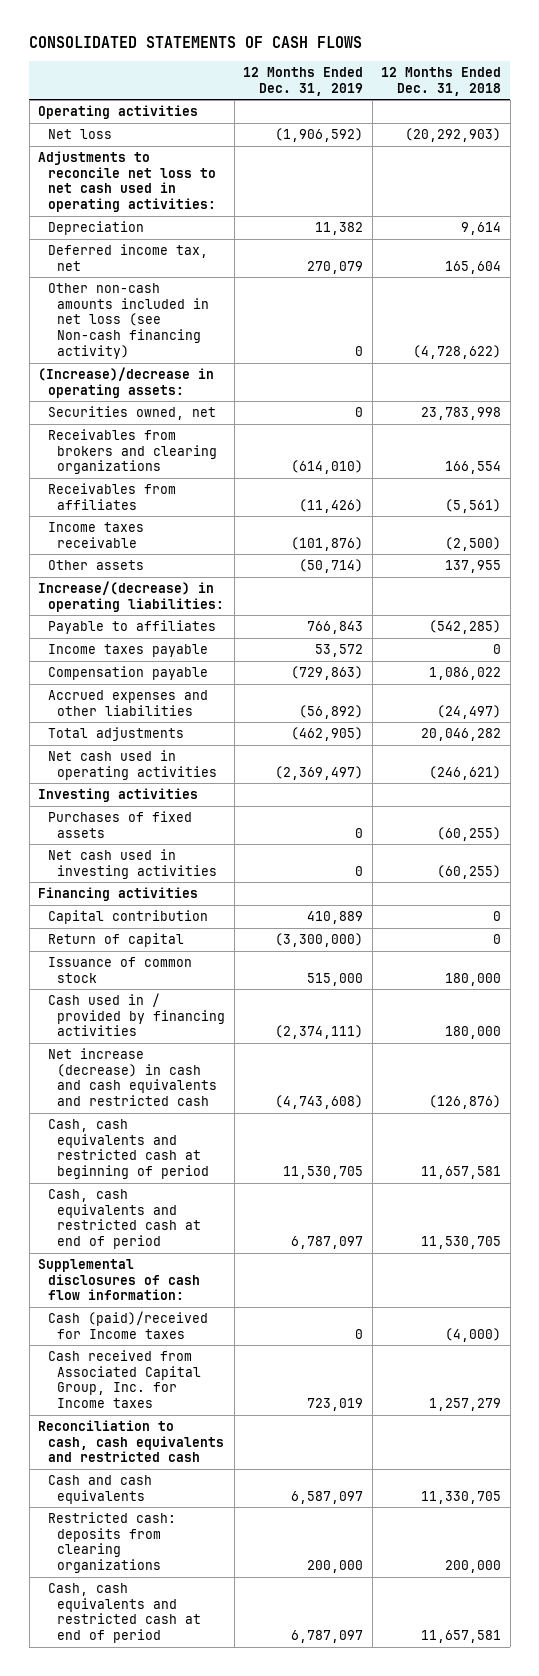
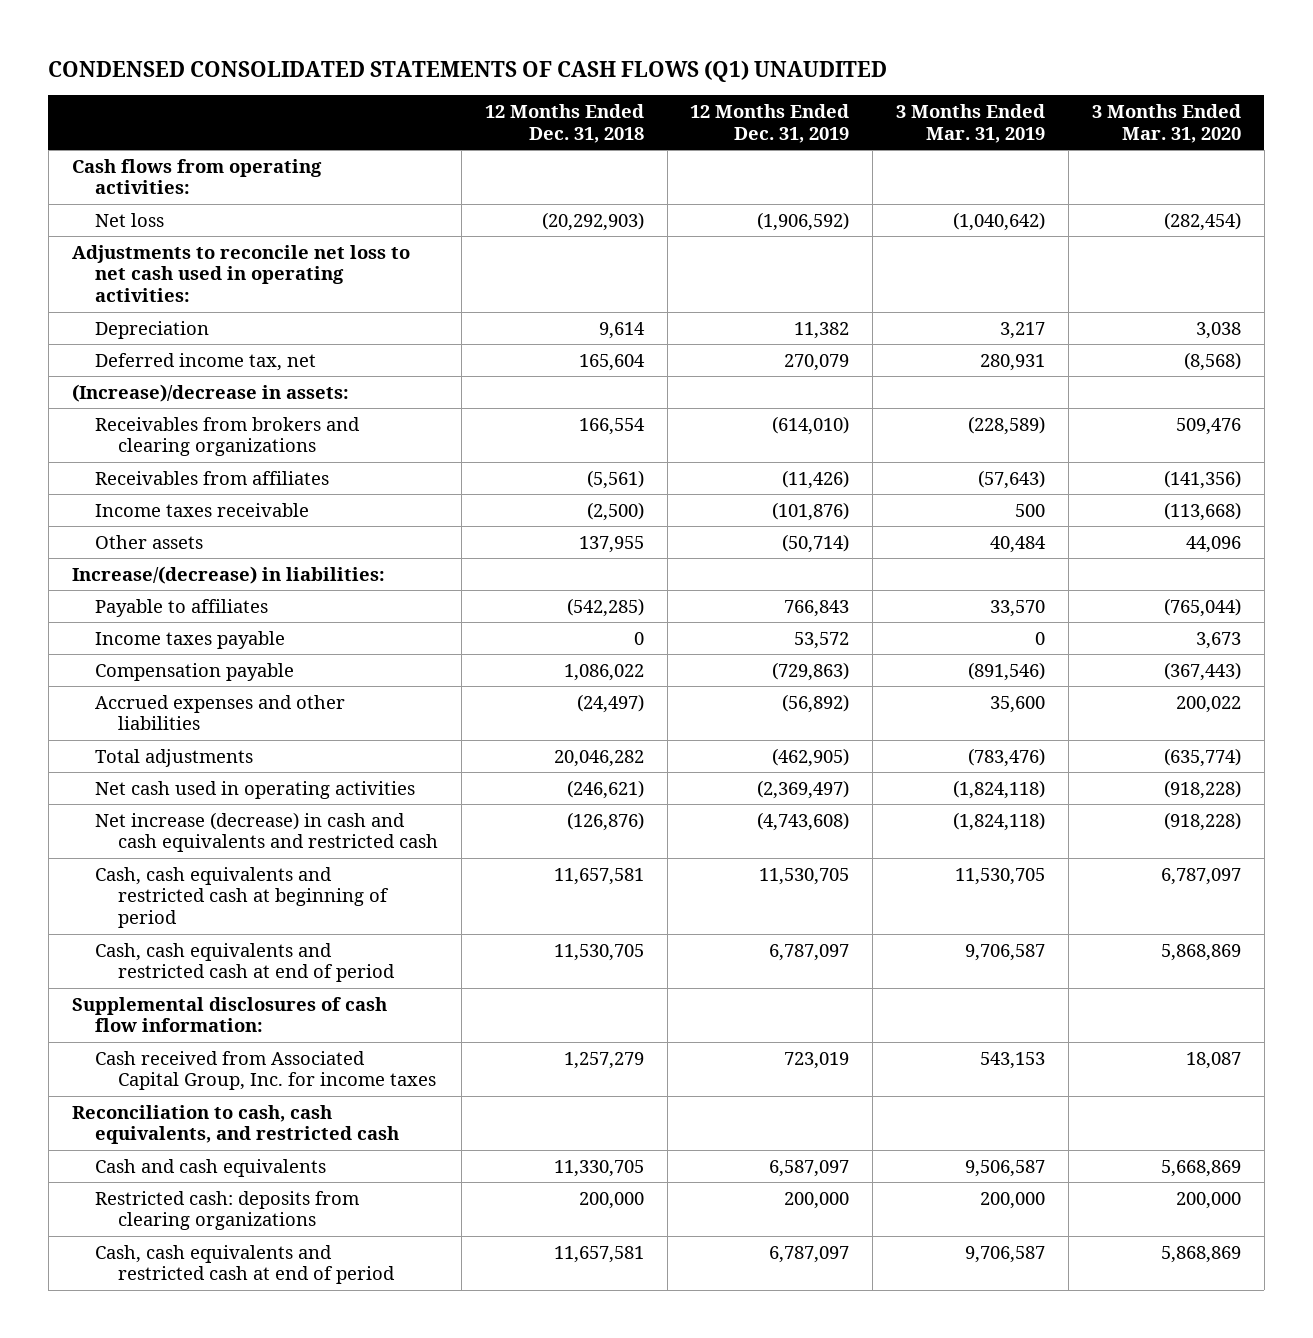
- CONSOLIDATED STATEMENTS OF CASH FLOWS
+ CONDENSED CONSOLIDATED STATEMENTS OF CASH FLOWS (Q1) UNAUDITED
- | 12 Months Ended Dec. 31, 2019 | 12 Months Ended Dec. 31, 2018
+ | 12 Months Ended Dec. 31, 2018 | 12 Months Ended Dec. 31, 2019 | 3 Months Ended Mar. 31, 2019 | 3 Months Ended Mar. 31, 2020
- Operating activities
+ Cash flows from operating activities:
- Other non-cash amounts included in net loss (see Non-cash financing activity) | 0 | (4,728,622)
- (Increase)/decrease in operating assets:
- Securities owned, net | 0 | 23,783,998
+ (Increase)/decrease in assets:
- Increase/(decrease) in operating liabilities:
+ Increase/(decrease) in liabilities:
- Investing activities
- Purchases of fixed assets | 0 | (60,255)
- Net cash used in investing activities | 0 | (60,255)
- Financing activities
- Capital contribution | 410,889 | 0
- Return of capital | (3,300,000) | 0
- Issuance of common stock | 515,000 | 180,000
- Cash used in / provided by financing activities | (2,374,111) | 180,000
- Cash (paid)/received for Income taxes | 0 | (4,000)
- Cash received from Associated Capital Group, Inc. for Income taxes | 723,019 | 1,257,279
- Reconciliation to cash, cash equivalents and restricted cash
+ Cash received from Associated Capital Group, Inc. for income taxes | 1,257,279 | 723,019 | 543,153 | 18,087
+ Reconciliation to cash, cash equivalents, and restricted cash

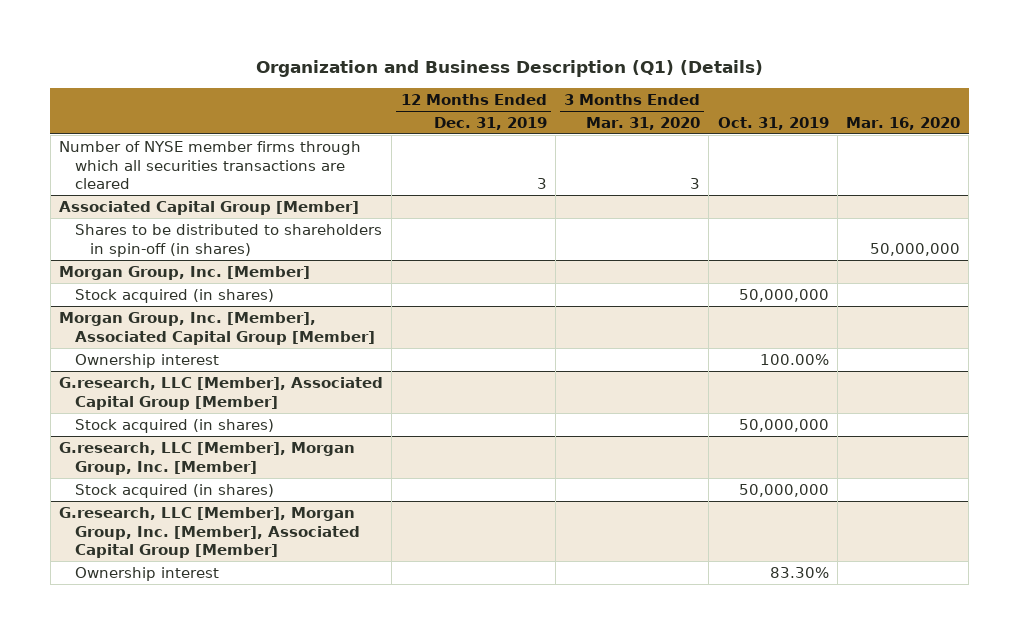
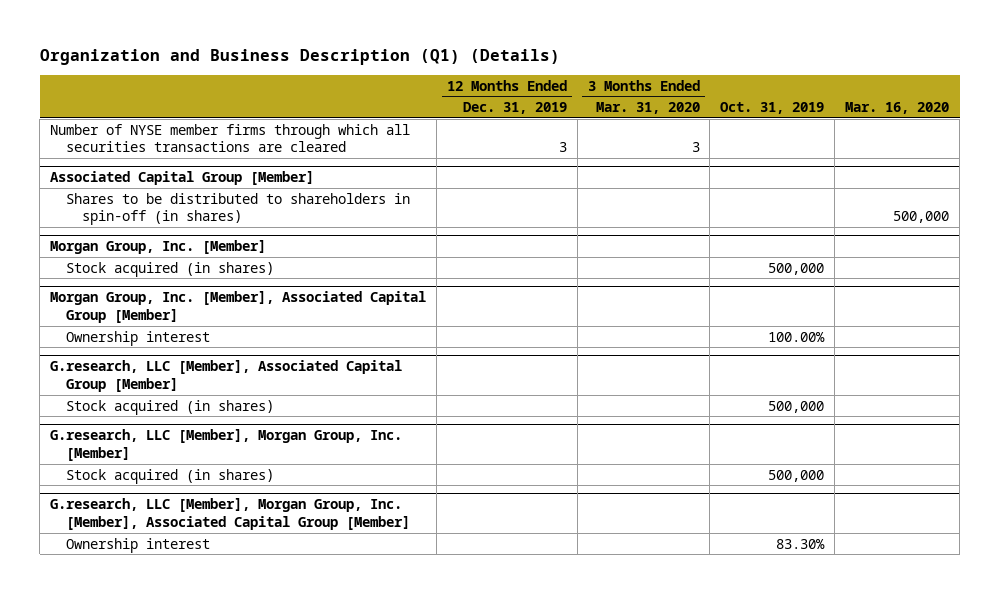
@ Associated Capital Group [Member]
- Shares to be distributed to shareholders in spin-off (in shares) | | | | 50,000,000
+ Shares to be distributed to shareholders in spin-off (in shares) | | | | 500,000
@ Morgan Group, Inc. [Member]
- Stock acquired (in shares) | | | 50,000,000 |
+ Stock acquired (in shares) | | | 500,000 |
@ G.research, LLC [Member], Associated Capital Group [Member]
- Stock acquired (in shares) | | | 50,000,000 |
+ Stock acquired (in shares) | | | 500,000 |
@ G.research, LLC [Member], Morgan Group, Inc. [Member]
- Stock acquired (in shares) | | | 50,000,000 |
+ Stock acquired (in shares) | | | 500,000 |

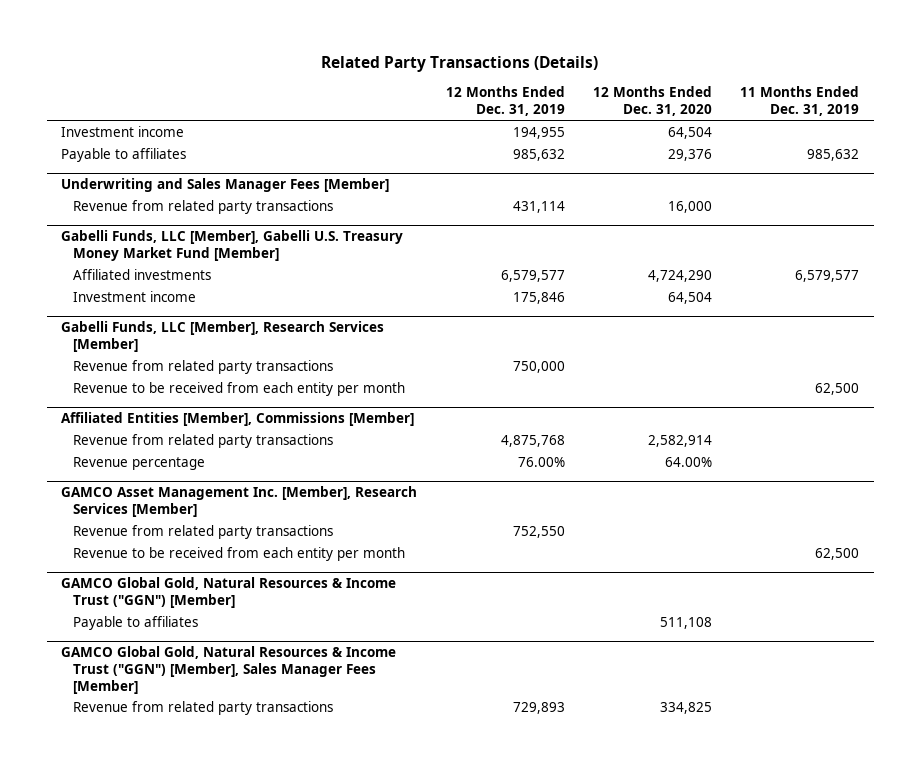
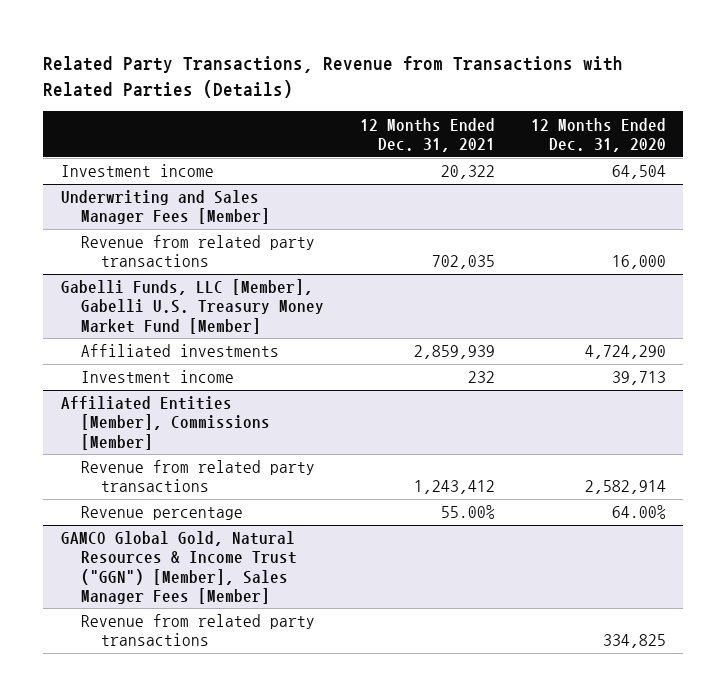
- Related Party Transactions (Details)
+ Related Party Transactions, Revenue from Transactions with Related Parties (Details)
- | 12 Months Ended Dec. 31, 2019 | 12 Months Ended Dec. 31, 2020 | 11 Months Ended Dec. 31, 2019
+ | 12 Months Ended Dec. 31, 2021 | 12 Months Ended Dec. 31, 2020
- Payable to affiliates | 985,632 | 29,376 | 985,632
@ Gabelli Funds, LLC [Member], Gabelli U.S. Treasury Money Market Fund [Member]
- Investment income | 175,846 | 64,504 |
- Gabelli Funds, LLC [Member], Research Services [Member]
- Revenue from related party transactions | 750,000 | |
- Revenue to be received from each entity per month | | | 62,500
@ Gabelli Funds, LLC [Member], Gabelli U.S. Treasury Money Market Fund [Member]
+ Investment income | 232 | 39,713
- GAMCO Asset Management Inc. [Member], Research Services [Member]
- Revenue from related party transactions | 752,550 | |
- Revenue to be received from each entity per month | | | 62,500
- GAMCO Global Gold, Natural Resources & Income Trust ("GGN") [Member]
- Payable to affiliates | | 511,108 |

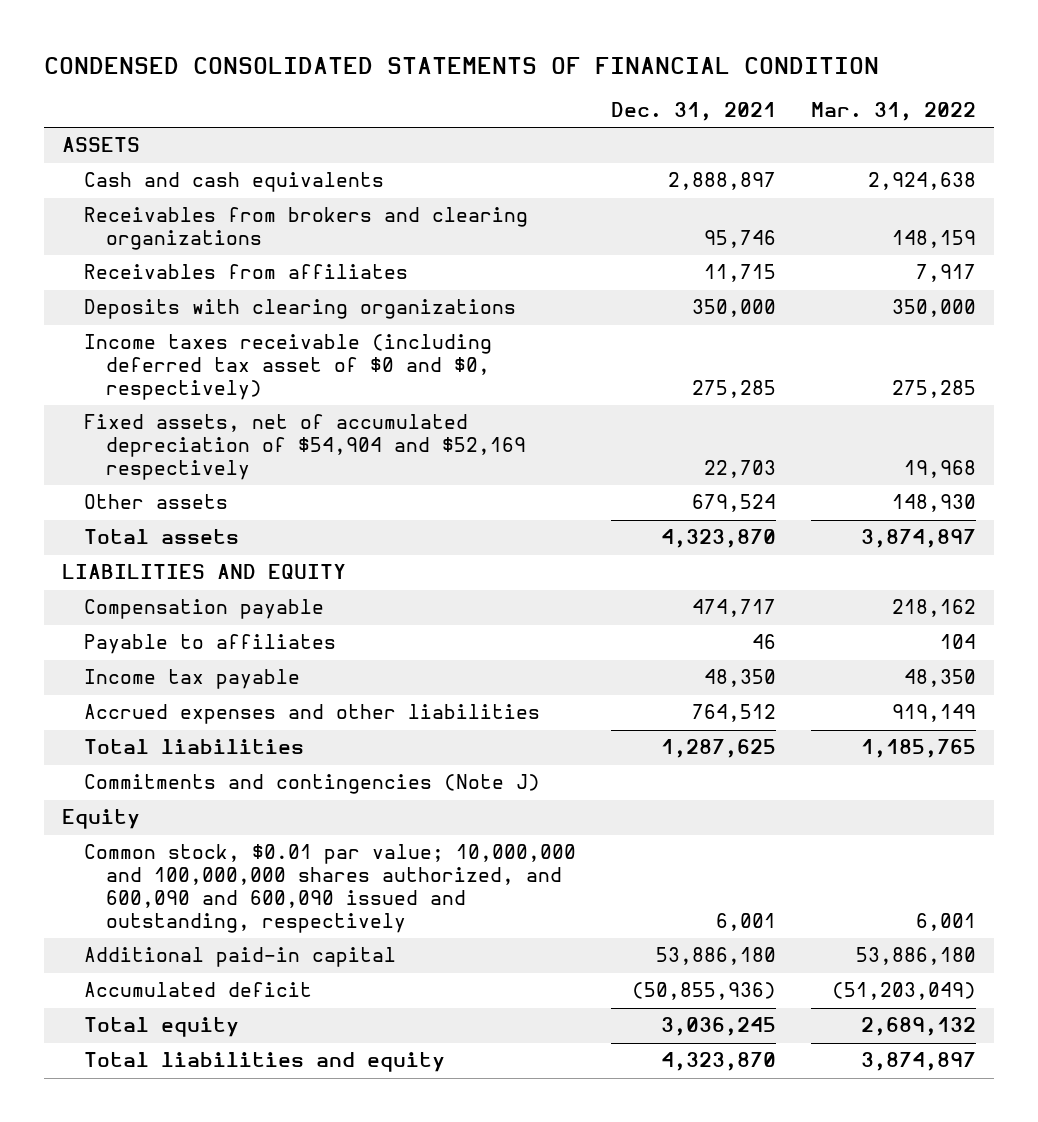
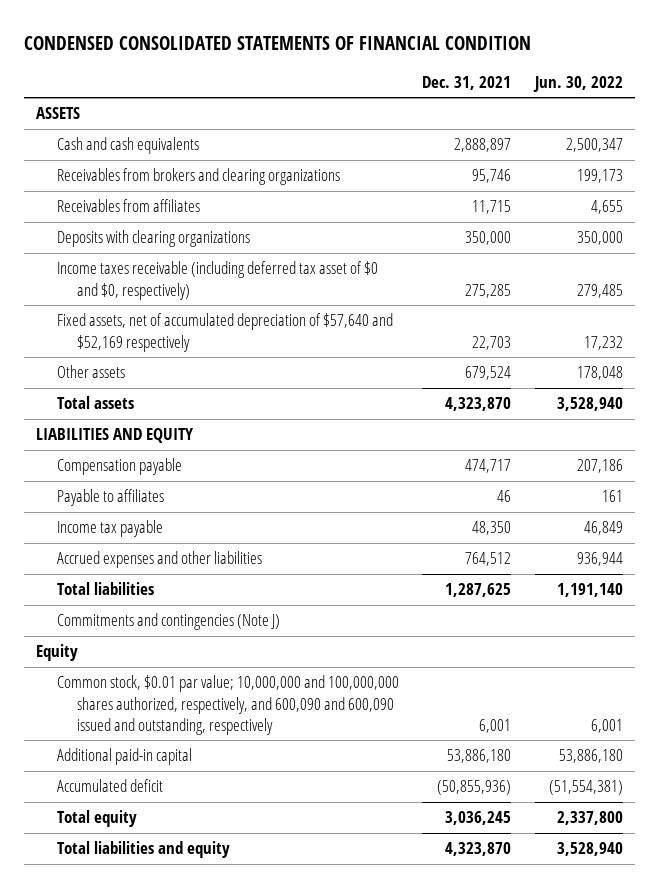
- | Dec. 31, 2021 | Mar. 31, 2022
+ | Dec. 31, 2021 | Jun. 30, 2022
- Fixed assets, net of accumulated depreciation of $54,904 and $52,169 respectively | 22,703 | 19,968
+ Fixed assets, net of accumulated depreciation of $57,640 and $52,169 respectively | 22,703 | 17,232
- Common stock, $0.01 par value; 10,000,000 and 100,000,000 shares authorized, and 600,090 and 600,090 issued and outstanding, respectively | 6,001 | 6,001
+ Common stock, $0.01 par value; 10,000,000 and 100,000,000 shares authorized, respectively, and 600,090 and 600,090 issued and outstanding, respectively | 6,001 | 6,001

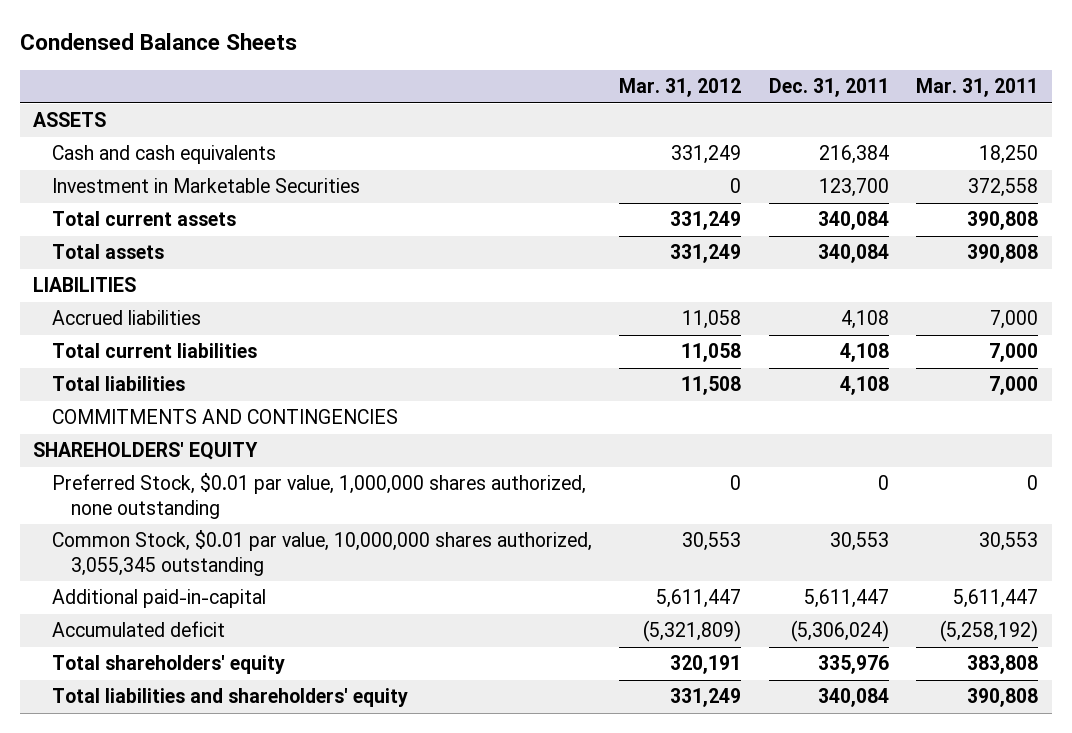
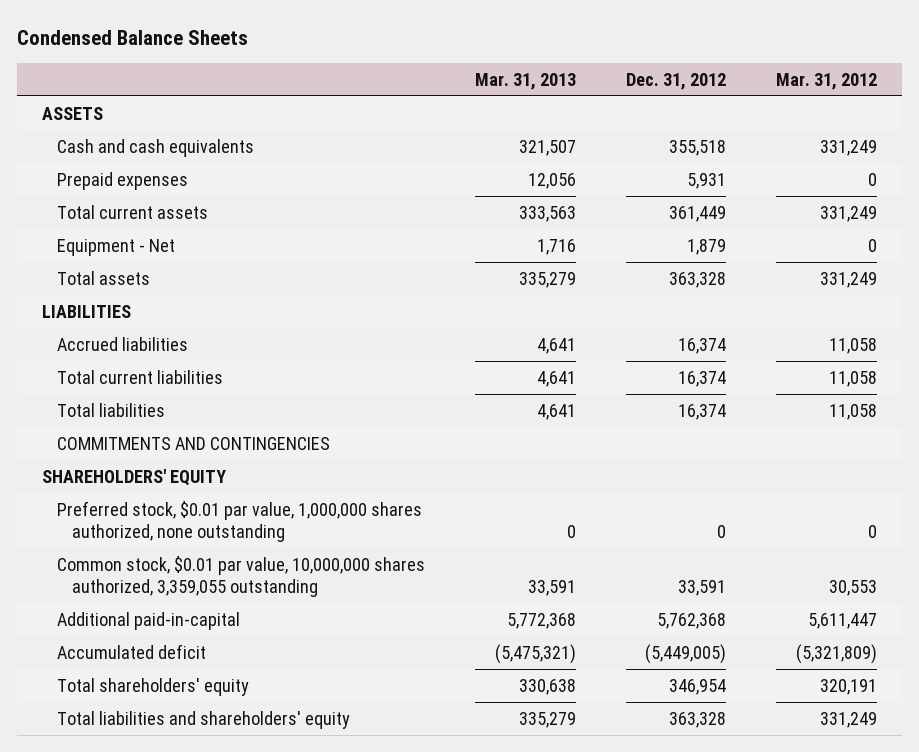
- | Mar. 31, 2012 | Dec. 31, 2011 | Mar. 31, 2011
+ | Mar. 31, 2013 | Dec. 31, 2012 | Mar. 31, 2012
- Investment in Marketable Securities | 0 | 123,700 | 372,558
+ Prepaid expenses | 12,056 | 5,931 | 0
+ Equipment - Net | 1,716 | 1,879 | 0
- Total liabilities | 11,508 | 4,108 | 7,000
+ Total liabilities | 4,641 | 16,374 | 11,058
- Preferred Stock, $0.01 par value, 1,000,000 shares authorized, none outstanding | 0 | 0 | 0
- Common Stock, $0.01 par value, 10,000,000 shares authorized, 3,055,345 outstanding | 30,553 | 30,553 | 30,553
+ Preferred stock, $0.01 par value, 1,000,000 shares authorized, none outstanding | 0 | 0 | 0
+ Common stock, $0.01 par value, 10,000,000 shares authorized, 3,359,055 outstanding | 33,591 | 33,591 | 30,553

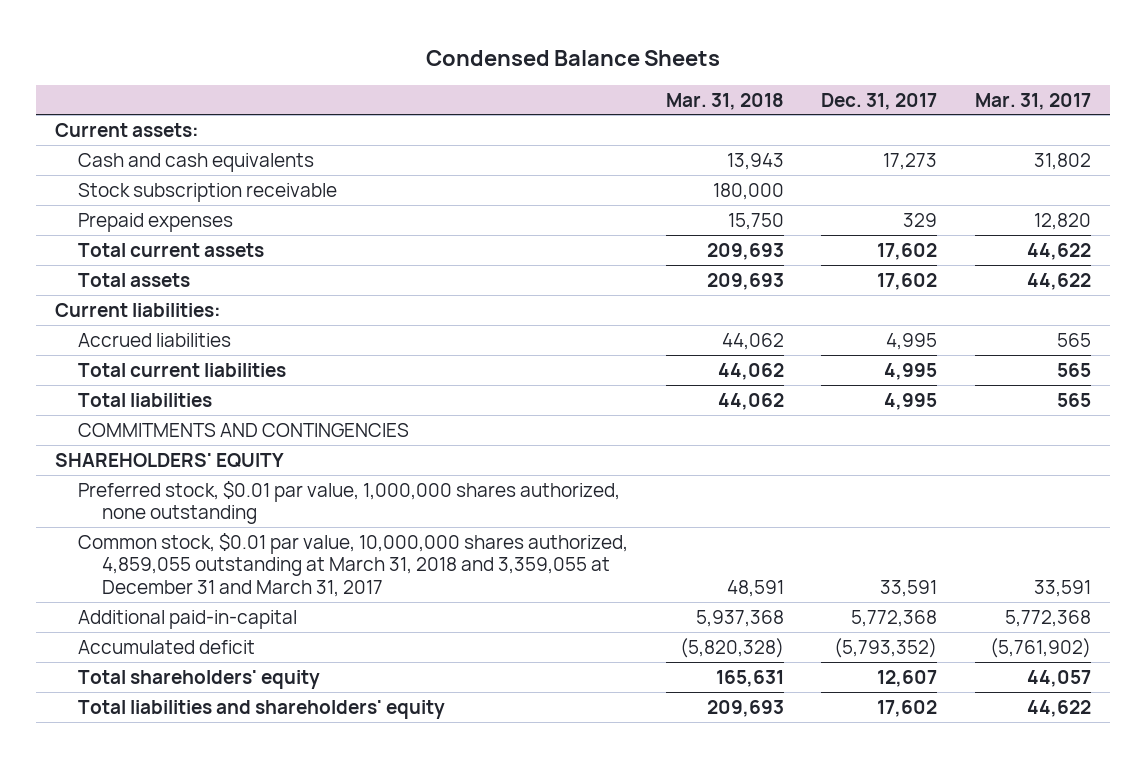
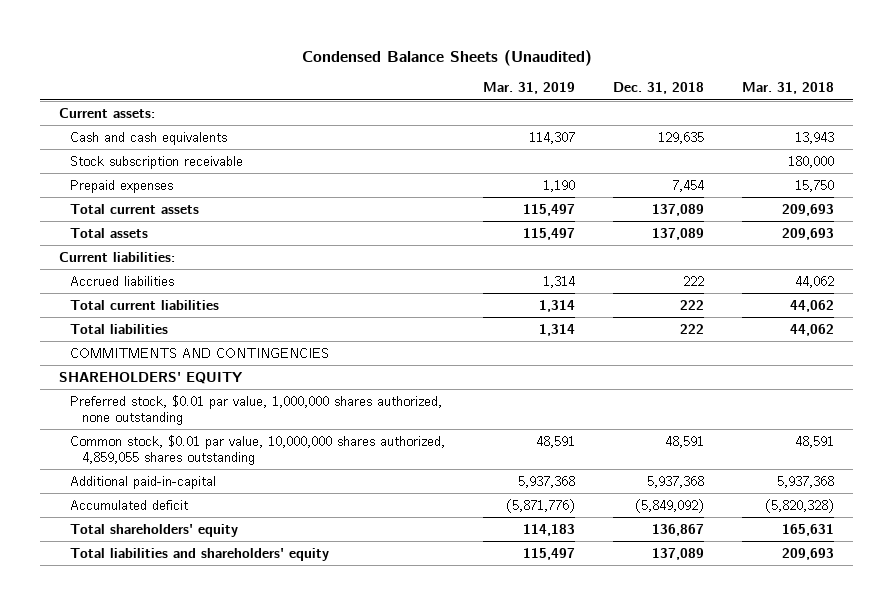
- Condensed Balance Sheets
+ Condensed Balance Sheets (Unaudited)
- | Mar. 31, 2018 | Dec. 31, 2017 | Mar. 31, 2017
+ | Mar. 31, 2019 | Dec. 31, 2018 | Mar. 31, 2018
- Common stock, $0.01 par value, 10,000,000 shares authorized, 4,859,055 outstanding at March 31, 2018 and 3,359,055 at December 31 and March 31, 2017 | 48,591 | 33,591 | 33,591
+ Common stock, $0.01 par value, 10,000,000 shares authorized, 4,859,055 shares outstanding | 48,591 | 48,591 | 48,591

